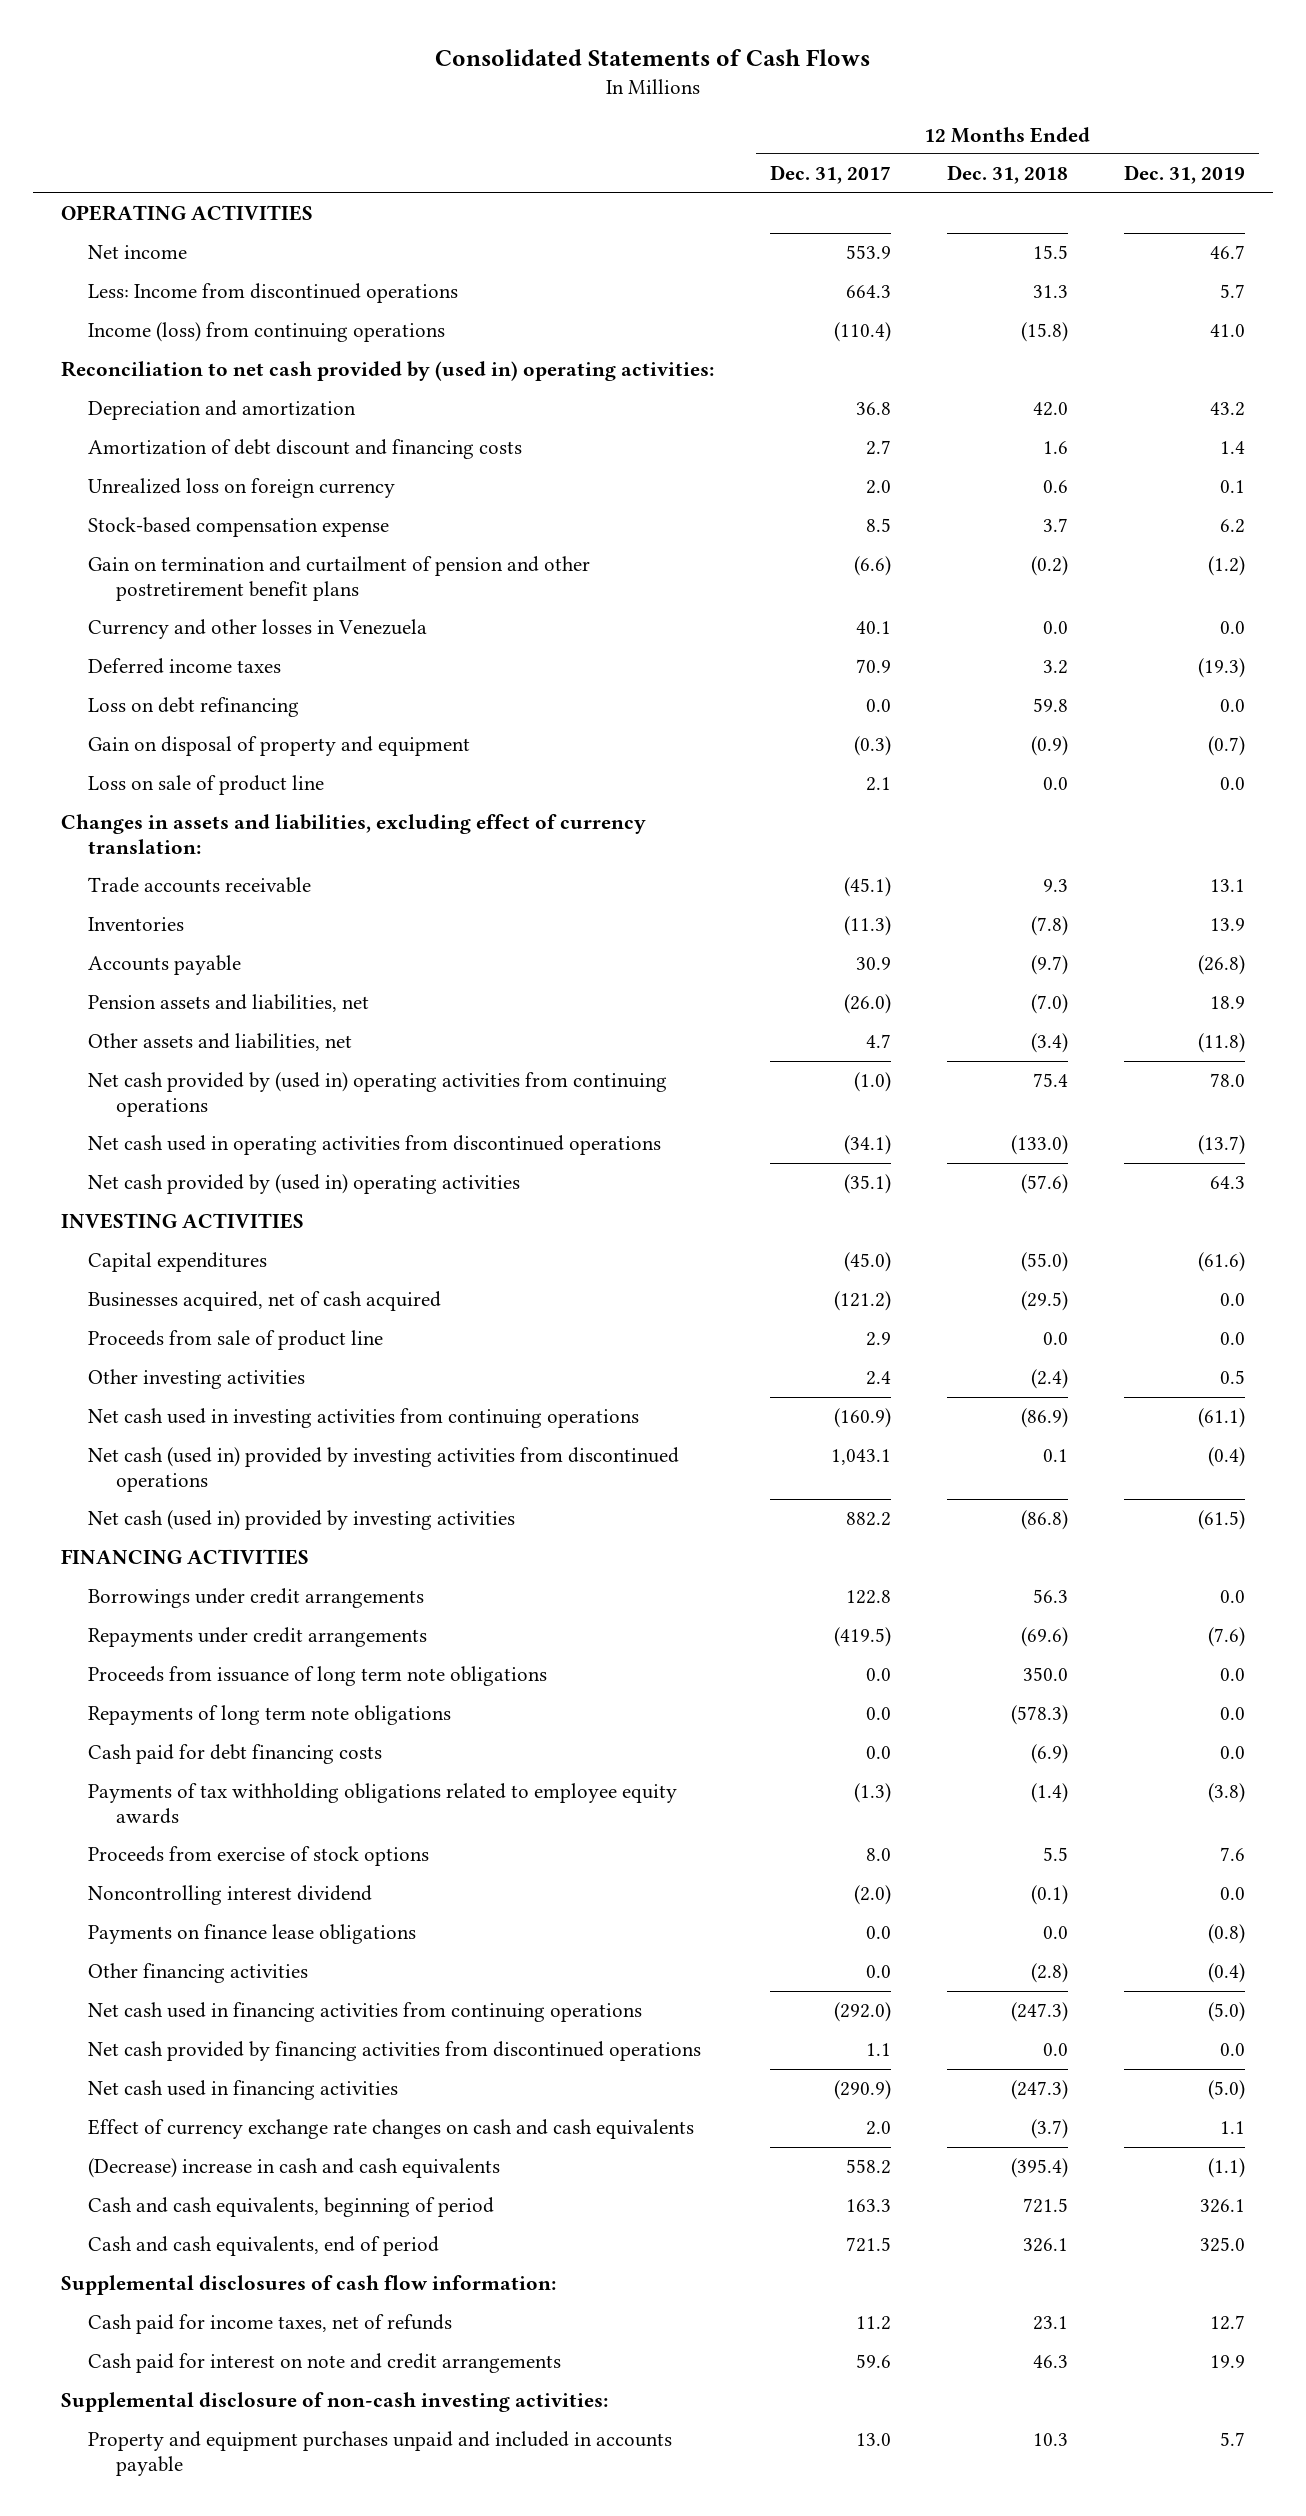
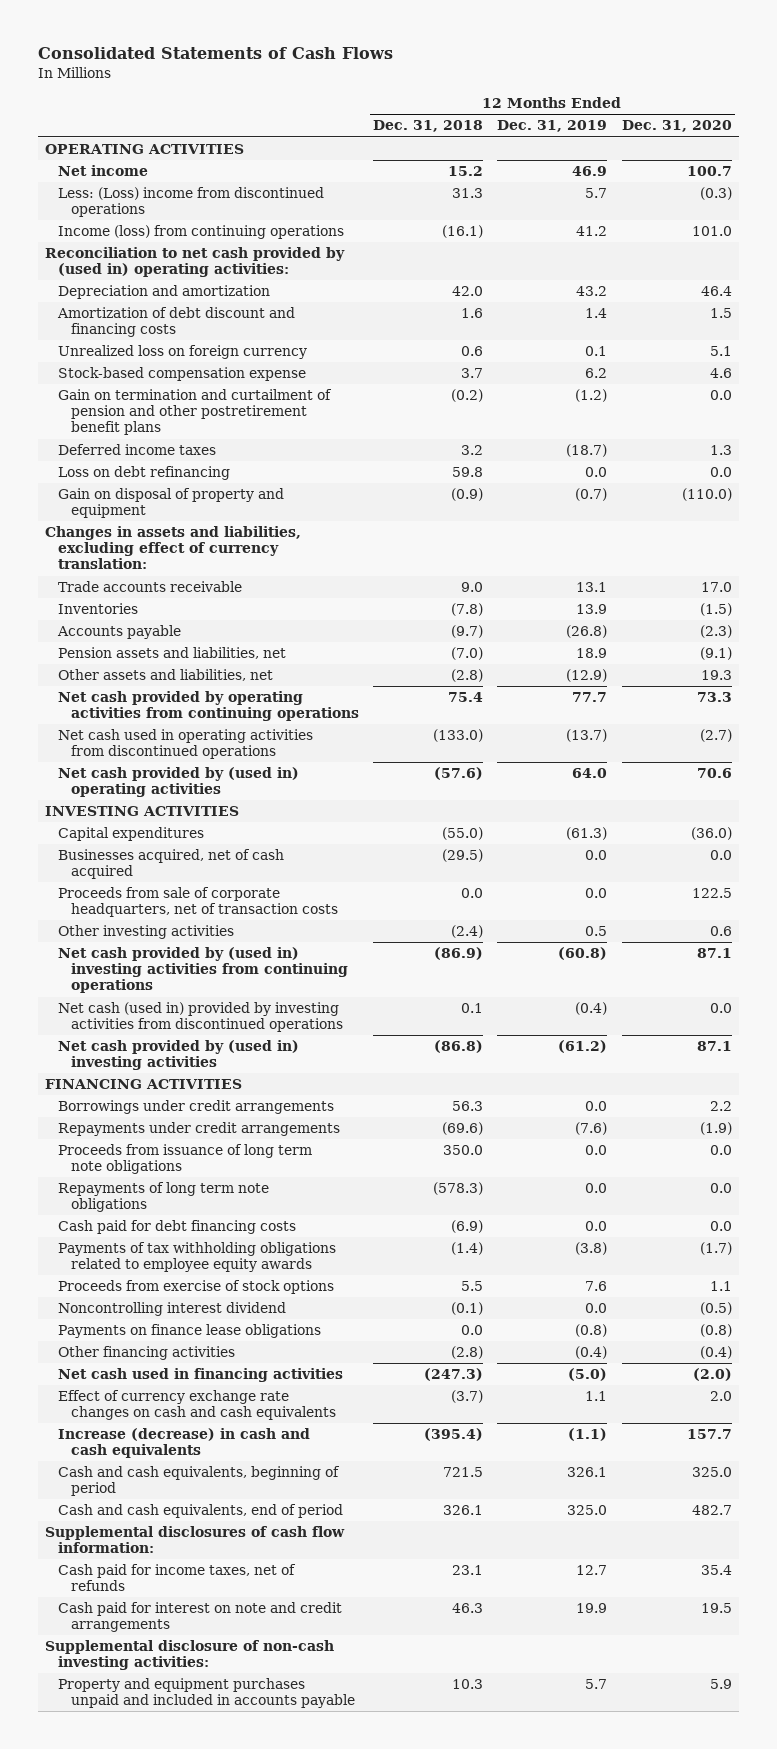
- | 12 Months Ended Dec. 31, 2017 | 12 Months Ended Dec. 31, 2018 | 12 Months Ended Dec. 31, 2019
+ | 12 Months Ended Dec. 31, 2018 | 12 Months Ended Dec. 31, 2019 | 12 Months Ended Dec. 31, 2020
- Net income | 553.9 | 15.5 | 46.7
- Less: Income from discontinued operations | 664.3 | 31.3 | 5.7
- Income (loss) from continuing operations | (110.4) | (15.8) | 41.0
+ Net income | 15.2 | 46.9 | 100.7
+ Less: (Loss) income from discontinued operations | 31.3 | 5.7 | (0.3)
+ Income (loss) from continuing operations | (16.1) | 41.2 | 101.0
- Currency and other losses in Venezuela | 40.1 | 0.0 | 0.0
- Deferred income taxes | 70.9 | 3.2 | (19.3)
+ Deferred income taxes | 3.2 | (18.7) | 1.3
- Loss on sale of product line | 2.1 | 0.0 | 0.0
- Trade accounts receivable | (45.1) | 9.3 | 13.1
+ Trade accounts receivable | 9.0 | 13.1 | 17.0
- Other assets and liabilities, net | 4.7 | (3.4) | (11.8)
- Net cash provided by (used in) operating activities from continuing operations | (1.0) | 75.4 | 78.0
+ Other assets and liabilities, net | (2.8) | (12.9) | 19.3
+ Net cash provided by operating activities from continuing operations | 75.4 | 77.7 | 73.3
- Net cash provided by (used in) operating activities | (35.1) | (57.6) | 64.3
+ Net cash provided by (used in) operating activities | (57.6) | 64.0 | 70.6
- Capital expenditures | (45.0) | (55.0) | (61.6)
+ Capital expenditures | (55.0) | (61.3) | (36.0)
- Proceeds from sale of product line | 2.9 | 0.0 | 0.0
+ Proceeds from sale of corporate headquarters, net of transaction costs | 0.0 | 0.0 | 122.5
- Net cash used in investing activities from continuing operations | (160.9) | (86.9) | (61.1)
+ Net cash provided by (used in) investing activities from continuing operations | (86.9) | (60.8) | 87.1
- Net cash (used in) provided by investing activities | 882.2 | (86.8) | (61.5)
+ Net cash provided by (used in) investing activities | (86.8) | (61.2) | 87.1
- Net cash used in financing activities from continuing operations | (292.0) | (247.3) | (5.0)
- Net cash provided by financing activities from discontinued operations | 1.1 | 0.0 | 0.0
- (Decrease) increase in cash and cash equivalents | 558.2 | (395.4) | (1.1)
+ Increase (decrease) in cash and cash equivalents | (395.4) | (1.1) | 157.7

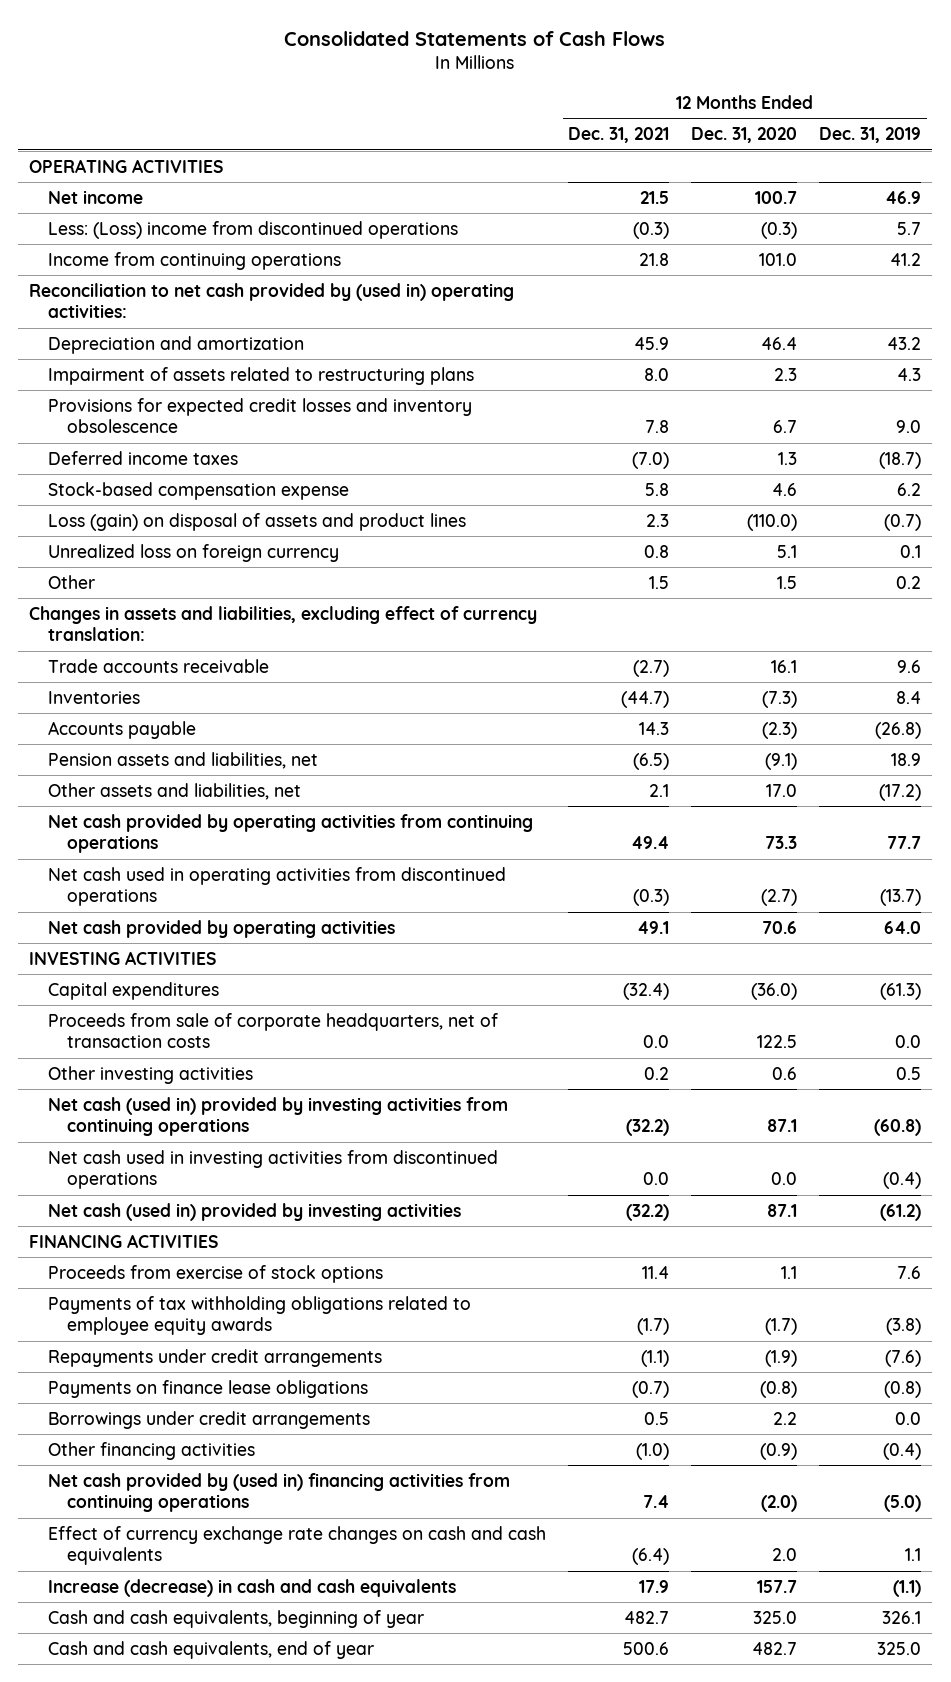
- | 12 Months Ended Dec. 31, 2018 | 12 Months Ended Dec. 31, 2019 | 12 Months Ended Dec. 31, 2020
+ | 12 Months Ended Dec. 31, 2021 | 12 Months Ended Dec. 31, 2020 | 12 Months Ended Dec. 31, 2019
- Income (loss) from continuing operations | (16.1) | 41.2 | 101.0
+ Income from continuing operations | 21.8 | 101.0 | 41.2
- Amortization of debt discount and financing costs | 1.6 | 1.4 | 1.5
- Gain on termination and curtailment of pension and other postretirement benefit plans | (0.2) | (1.2) | 0.0
+ Impairment of assets related to restructuring plans | 8.0 | 2.3 | 4.3
+ Provisions for expected credit losses and inventory obsolescence | 7.8 | 6.7 | 9.0
- Loss on debt refinancing | 59.8 | 0.0 | 0.0
- Gain on disposal of property and equipment | (0.9) | (0.7) | (110.0)
moved down: Stock-based compensation expense | 5.8 | 4.6 | 6.2
+ Loss (gain) on disposal of assets and product lines | 2.3 | (110.0) | (0.7)
moved down: Unrealized loss on foreign currency | 0.8 | 5.1 | 0.1
+ Other | 1.5 | 1.5 | 0.2
- Trade accounts receivable | 9.0 | 13.1 | 17.0
- Inventories | (7.8) | 13.9 | (1.5)
+ Trade accounts receivable | (2.7) | 16.1 | 9.6
+ Inventories | (44.7) | (7.3) | 8.4
- Other assets and liabilities, net | (2.8) | (12.9) | 19.3
+ Other assets and liabilities, net | 2.1 | 17.0 | (17.2)
- Net cash provided by (used in) operating activities | (57.6) | 64.0 | 70.6
+ Net cash provided by operating activities | 49.1 | 70.6 | 64.0
- Businesses acquired, net of cash acquired | (29.5) | 0.0 | 0.0
- Net cash provided by (used in) investing activities from continuing operations | (86.9) | (60.8) | 87.1
- Net cash (used in) provided by investing activities from discontinued operations | 0.1 | (0.4) | 0.0
- Net cash provided by (used in) investing activities | (86.8) | (61.2) | 87.1
+ Net cash (used in) provided by investing activities from continuing operations | (32.2) | 87.1 | (60.8)
+ Net cash used in investing activities from discontinued operations | 0.0 | 0.0 | (0.4)
+ Net cash (used in) provided by investing activities | (32.2) | 87.1 | (61.2)
- Proceeds from issuance of long term note obligations | 350.0 | 0.0 | 0.0
- Repayments of long term note obligations | (578.3) | 0.0 | 0.0
- Cash paid for debt financing costs | (6.9) | 0.0 | 0.0
- Noncontrolling interest dividend | (0.1) | 0.0 | (0.5)
moved down: Payments of tax withholding obligations related to employee equity awards | (1.7) | (1.7) | (3.8)
moved down: Repayments under credit arrangements | (1.1) | (1.9) | (7.6)
- Other financing activities | (2.8) | (0.4) | (0.4)
- Net cash used in financing activities | (247.3) | (5.0) | (2.0)
moved down: Borrowings under credit arrangements | 0.5 | 2.2 | 0.0
+ Other financing activities | (1.0) | (0.9) | (0.4)
+ Net cash provided by (used in) financing activities from continuing operations | 7.4 | (2.0) | (5.0)
- Cash and cash equivalents, beginning of period | 721.5 | 326.1 | 325.0
- Cash and cash equivalents, end of period | 326.1 | 325.0 | 482.7
- Supplemental disclosures of cash flow information:
- Cash paid for income taxes, net of refunds | 23.1 | 12.7 | 35.4
- Cash paid for interest on note and credit arrangements | 46.3 | 19.9 | 19.5
- Supplemental disclosure of non-cash investing activities:
- Property and equipment purchases unpaid and included in accounts payable | 10.3 | 5.7 | 5.9
+ Cash and cash equivalents, beginning of year | 482.7 | 325.0 | 326.1
+ Cash and cash equivalents, end of year | 500.6 | 482.7 | 325.0

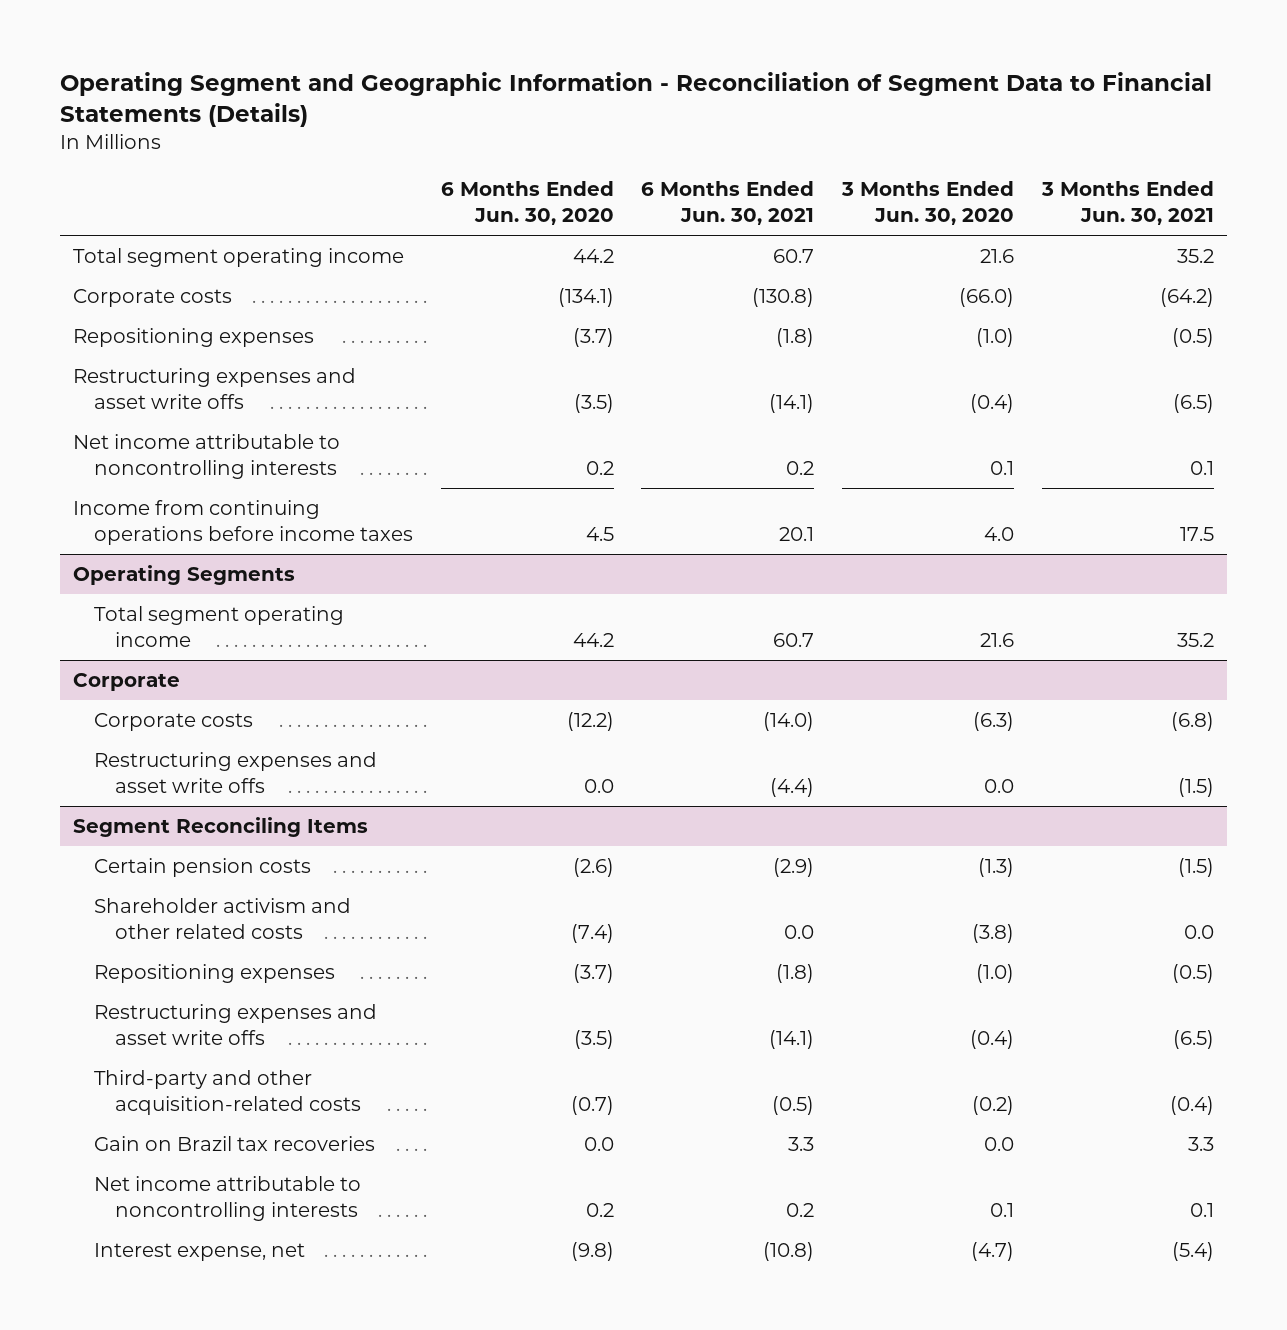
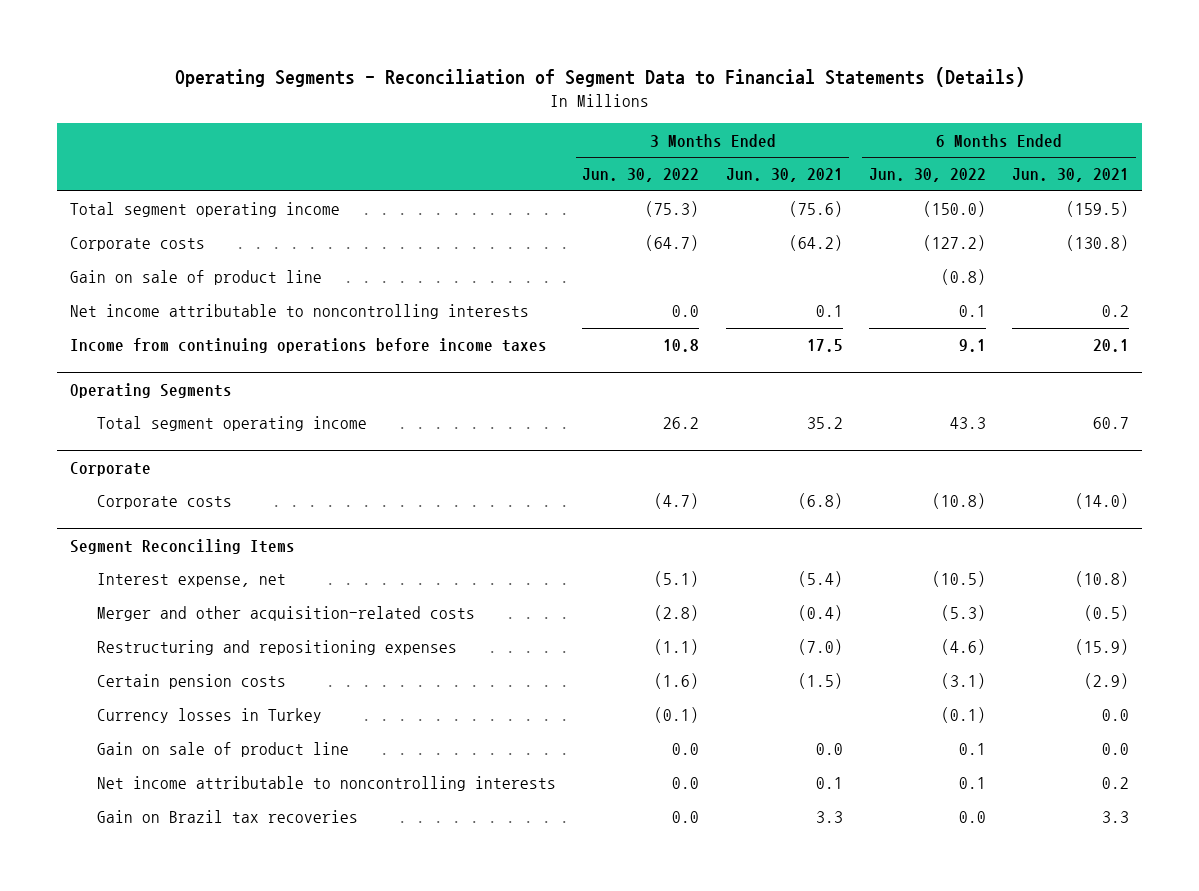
- Operating Segment and Geographic Information - Reconciliation of Segment Data to Financial Statements (Details)
+ Operating Segments - Reconciliation of Segment Data to Financial Statements (Details)
- | 6 Months Ended Jun. 30, 2020 | 6 Months Ended Jun. 30, 2021 | 3 Months Ended Jun. 30, 2020 | 3 Months Ended Jun. 30, 2021
+ | 3 Months Ended Jun. 30, 2022 | 3 Months Ended Jun. 30, 2021 | 6 Months Ended Jun. 30, 2022 | 6 Months Ended Jun. 30, 2021
- Total segment operating income | 44.2 | 60.7 | 21.6 | 35.2
+ Total segment operating income | (75.3) | (75.6) | (150.0) | (159.5)
- Repositioning expenses | (3.7) | (1.8) | (1.0) | (0.5)
- Restructuring expenses and asset write offs | (3.5) | (14.1) | (0.4) | (6.5)
+ Gain on sale of product line | | | (0.8) |
@ Corporate
- Restructuring expenses and asset write offs | 0.0 | (4.4) | 0.0 | (1.5)
@ Segment Reconciling Items
moved up: Interest expense, net | (5.1) | (5.4) | (10.5) | (10.8)
+ Merger and other acquisition-related costs | (2.8) | (0.4) | (5.3) | (0.5)
+ Restructuring and repositioning expenses | (1.1) | (7.0) | (4.6) | (15.9)
- Shareholder activism and other related costs | (7.4) | 0.0 | (3.8) | 0.0
- Repositioning expenses | (3.7) | (1.8) | (1.0) | (0.5)
- Restructuring expenses and asset write offs | (3.5) | (14.1) | (0.4) | (6.5)
- Third-party and other acquisition-related costs | (0.7) | (0.5) | (0.2) | (0.4)
+ Currency losses in Turkey | (0.1) | | (0.1) | 0.0
+ Gain on sale of product line | 0.0 | 0.0 | 0.1 | 0.0
moved down: Gain on Brazil tax recoveries | 0.0 | 3.3 | 0.0 | 3.3

